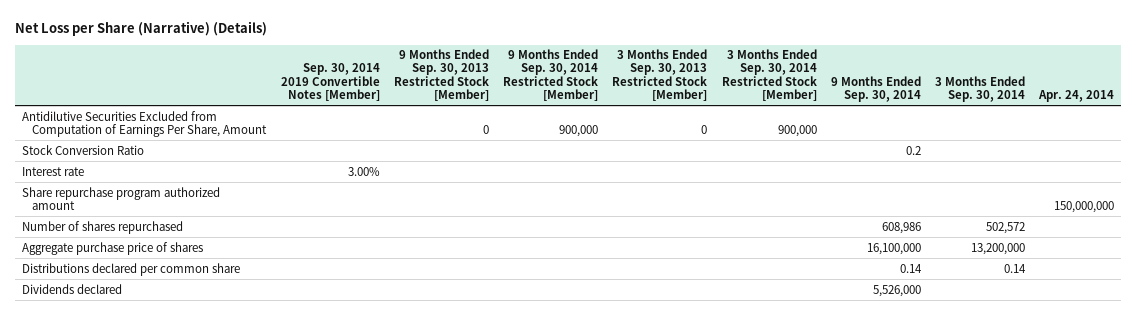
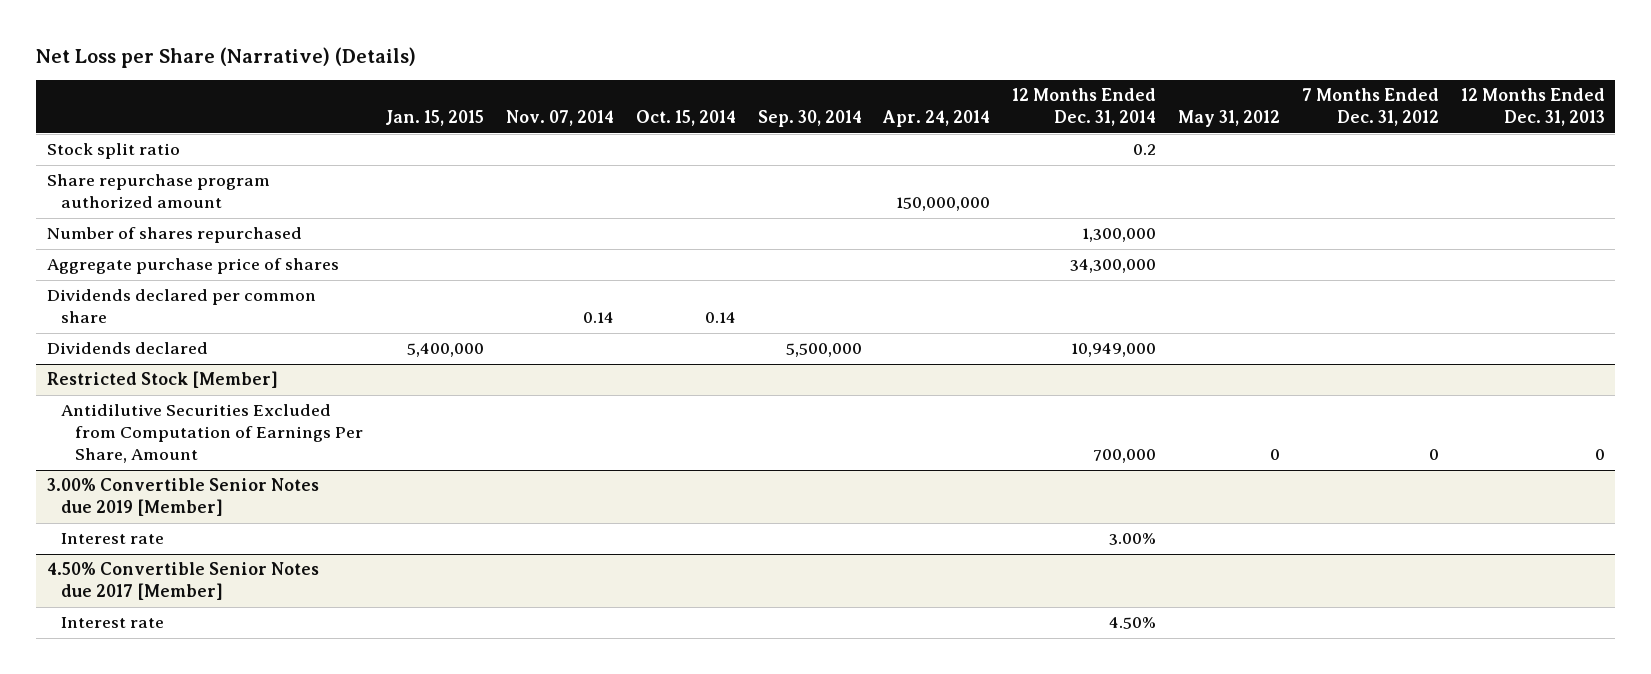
- | Sep. 30, 2014 2019 Convertible Notes [Member] | 9 Months Ended Sep. 30, 2013 Restricted Stock [Member] | 9 Months Ended Sep. 30, 2014 Restricted Stock [Member] | 3 Months Ended Sep. 30, 2013 Restricted Stock [Member] | 3 Months Ended Sep. 30, 2014 Restricted Stock [Member] | 9 Months Ended Sep. 30, 2014 | 3 Months Ended Sep. 30, 2014 | Apr. 24, 2014
+ | Jan. 15, 2015 | Nov. 07, 2014 | Oct. 15, 2014 | Sep. 30, 2014 | Apr. 24, 2014 | 12 Months Ended Dec. 31, 2014 | May 31, 2012 | 7 Months Ended Dec. 31, 2012 | 12 Months Ended Dec. 31, 2013
- Antidilutive Securities Excluded from Computation of Earnings Per Share, Amount | | 0 | 900,000 | 0 | 900,000 | | |
- Stock Conversion Ratio | | | | | | 0.2 | |
- Interest rate | 3.00% | | | | | | |
+ Stock split ratio | | | | | | 0.2 | | |
- Distributions declared per common share | | | | | | 0.14 | 0.14 |
+ Dividends declared per common share | | 0.14 | 0.14 | | | | | |
+ Restricted Stock [Member]
+ Antidilutive Securities Excluded from Computation of Earnings Per Share, Amount | | | | | | 700,000 | 0 | 0 | 0
+ 3.00% Convertible Senior Notes due 2019 [Member]
+ Interest rate | | | | | | 3.00% | | |
+ 4.50% Convertible Senior Notes due 2017 [Member]
+ Interest rate | | | | | | 4.50% | | |

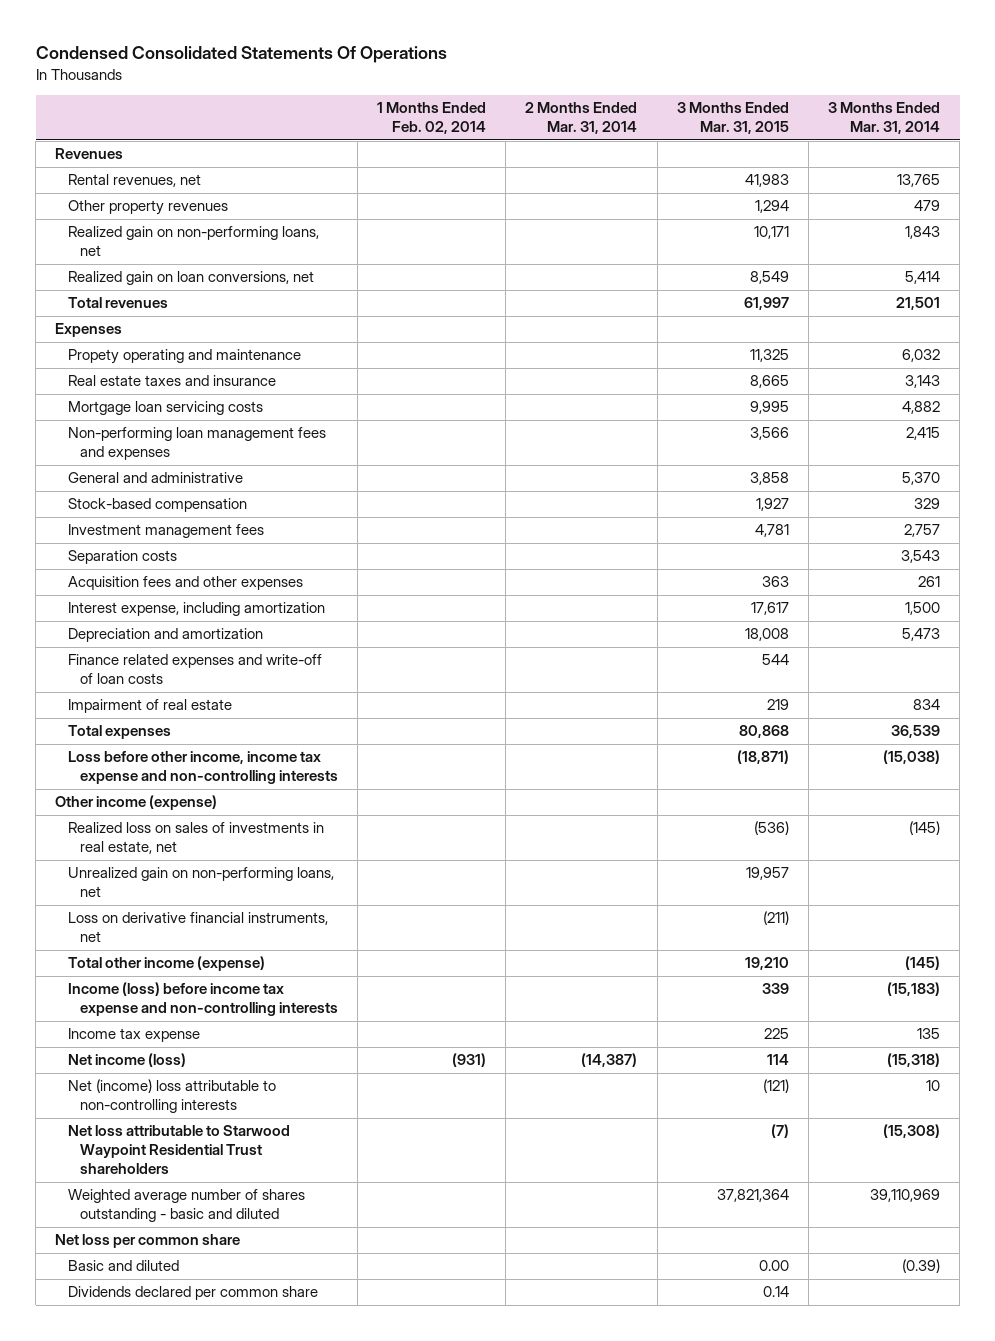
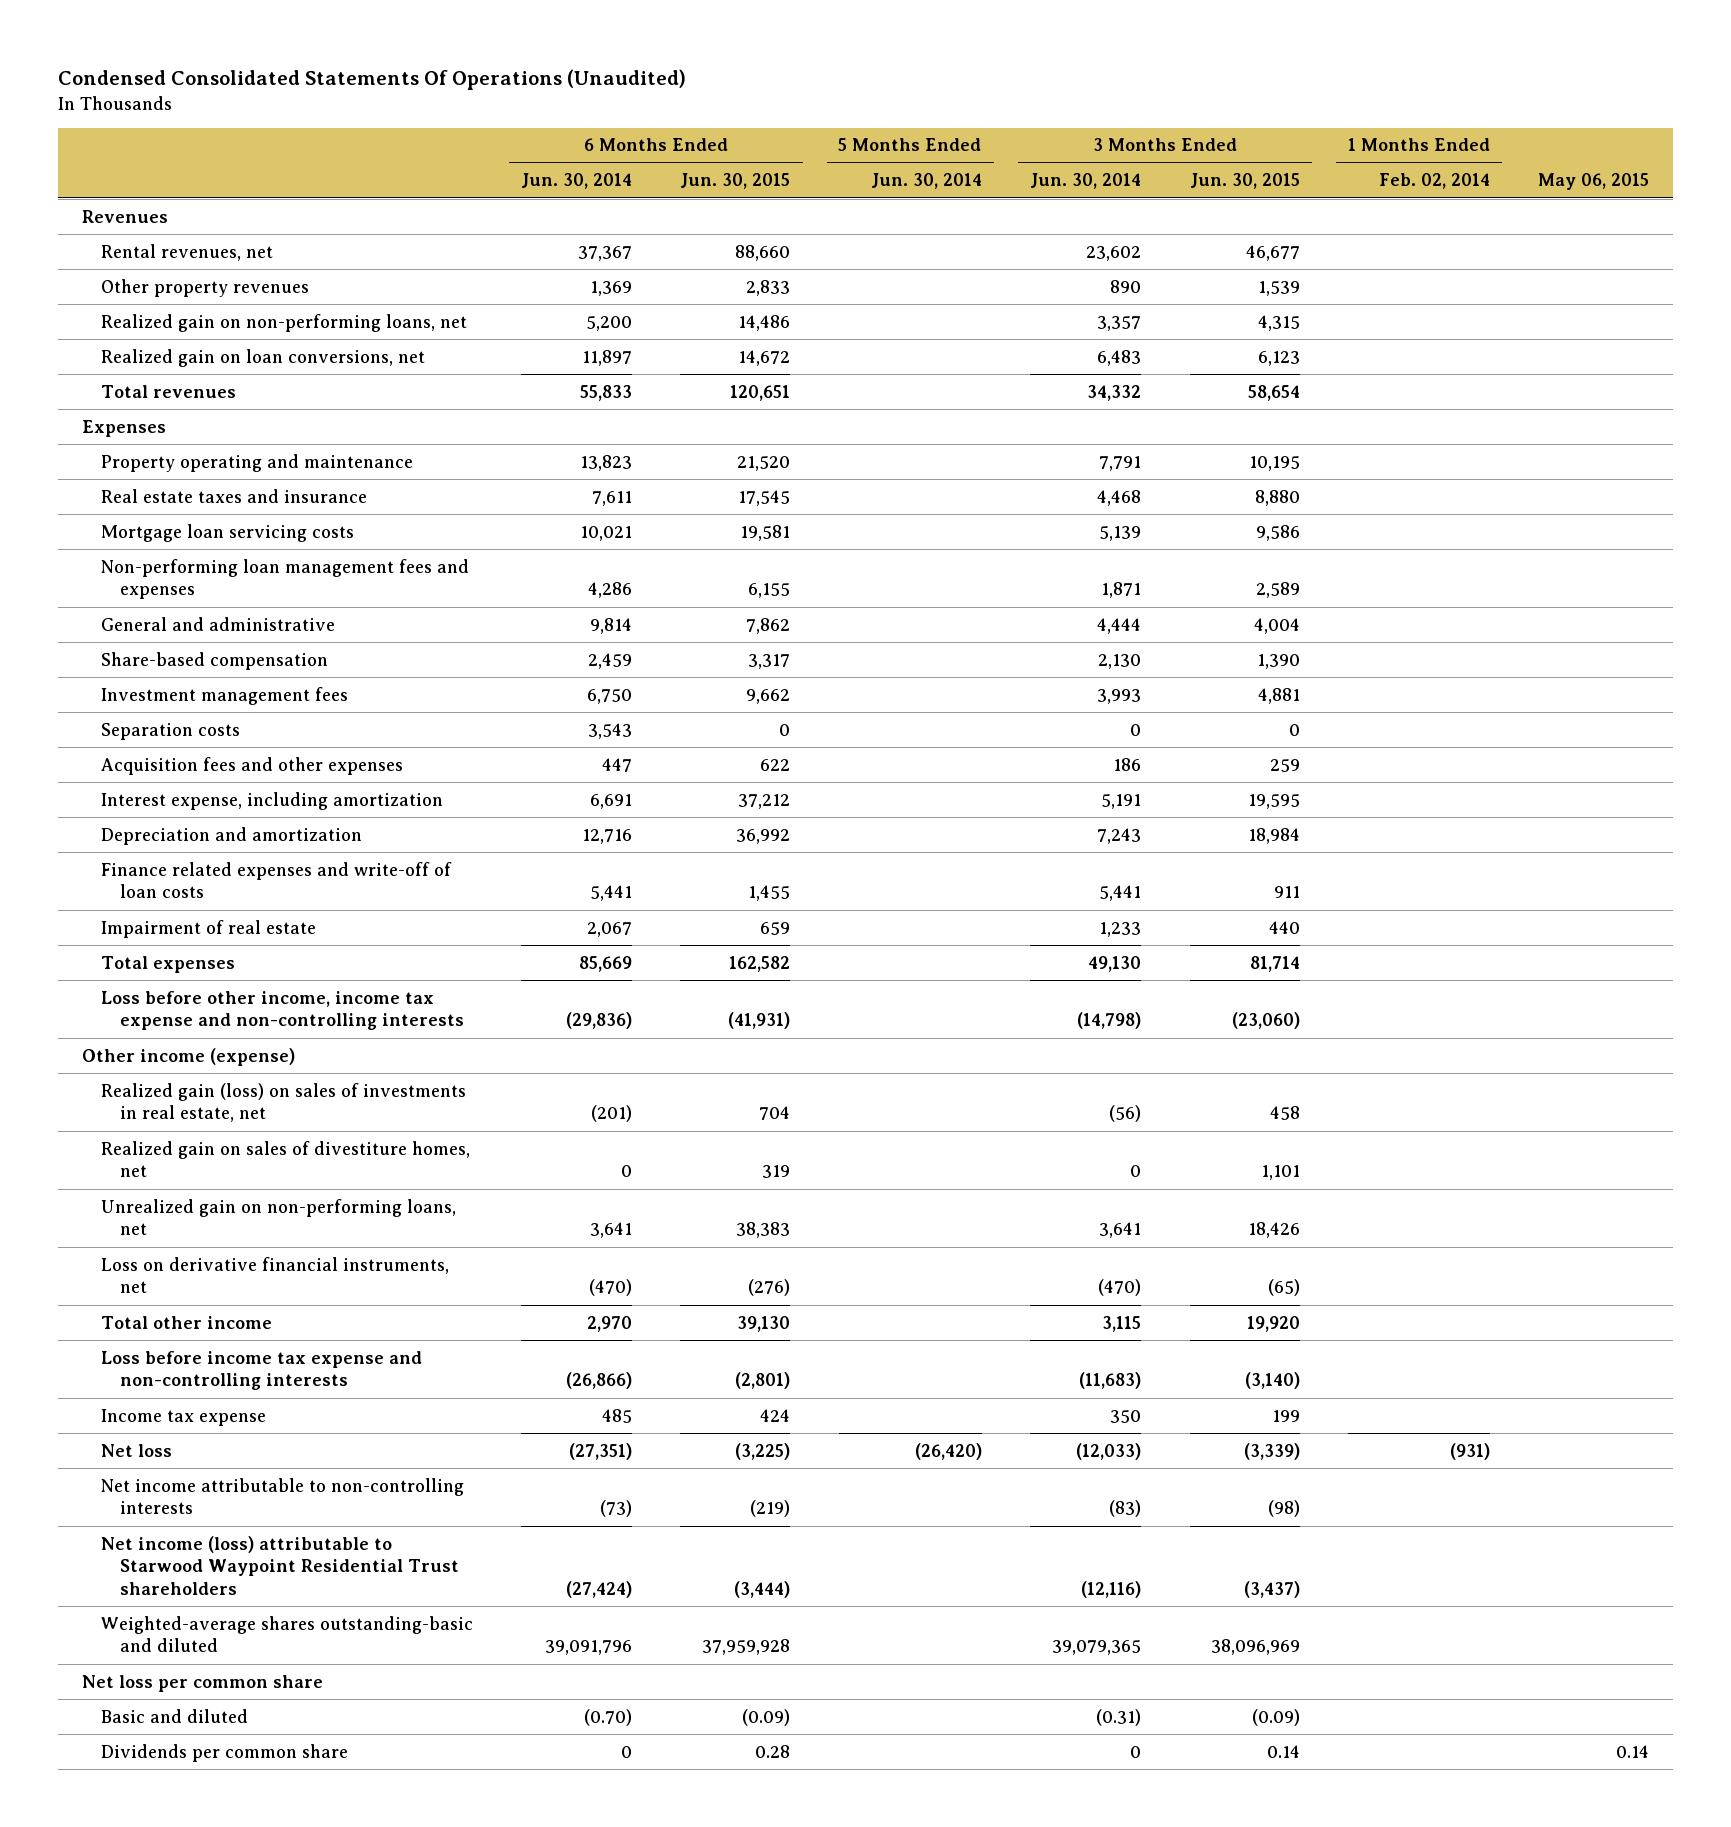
- Condensed Consolidated Statements Of Operations
+ Condensed Consolidated Statements Of Operations (Unaudited)
- | 1 Months Ended Feb. 02, 2014 | 2 Months Ended Mar. 31, 2014 | 3 Months Ended Mar. 31, 2015 | 3 Months Ended Mar. 31, 2014
+ | 6 Months Ended Jun. 30, 2014 | 6 Months Ended Jun. 30, 2015 | 5 Months Ended Jun. 30, 2014 | 3 Months Ended Jun. 30, 2014 | 3 Months Ended Jun. 30, 2015 | 1 Months Ended Feb. 02, 2014 | May 06, 2015
- Propety operating and maintenance | | | 11,325 | 6,032
+ Property operating and maintenance | 13,823 | 21,520 | | 7,791 | 10,195 | |
- Stock-based compensation | | | 1,927 | 329
+ Share-based compensation | 2,459 | 3,317 | | 2,130 | 1,390 | |
- Realized loss on sales of investments in real estate, net | | | (536) | (145)
+ Realized gain (loss) on sales of investments in real estate, net | (201) | 704 | | (56) | 458 | |
+ Realized gain on sales of divestiture homes, net | 0 | 319 | | 0 | 1,101 | |
- Total other income (expense) | | | 19,210 | (145)
- Income (loss) before income tax expense and non-controlling interests | | | 339 | (15,183)
+ Total other income | 2,970 | 39,130 | | 3,115 | 19,920 | |
+ Loss before income tax expense and non-controlling interests | (26,866) | (2,801) | | (11,683) | (3,140) | |
- Net income (loss) | (931) | (14,387) | 114 | (15,318)
- Net (income) loss attributable to non-controlling interests | | | (121) | 10
- Net loss attributable to Starwood Waypoint Residential Trust shareholders | | | (7) | (15,308)
- Weighted average number of shares outstanding - basic and diluted | | | 37,821,364 | 39,110,969
+ Net loss | (27,351) | (3,225) | (26,420) | (12,033) | (3,339) | (931) |
+ Net income attributable to non-controlling interests | (73) | (219) | | (83) | (98) | |
+ Net income (loss) attributable to Starwood Waypoint Residential Trust shareholders | (27,424) | (3,444) | | (12,116) | (3,437) | |
+ Weighted-average shares outstanding-basic and diluted | 39,091,796 | 37,959,928 | | 39,079,365 | 38,096,969 | |
- Dividends declared per common share | | | 0.14 |
+ Dividends per common share | 0 | 0.28 | | 0 | 0.14 | | 0.14

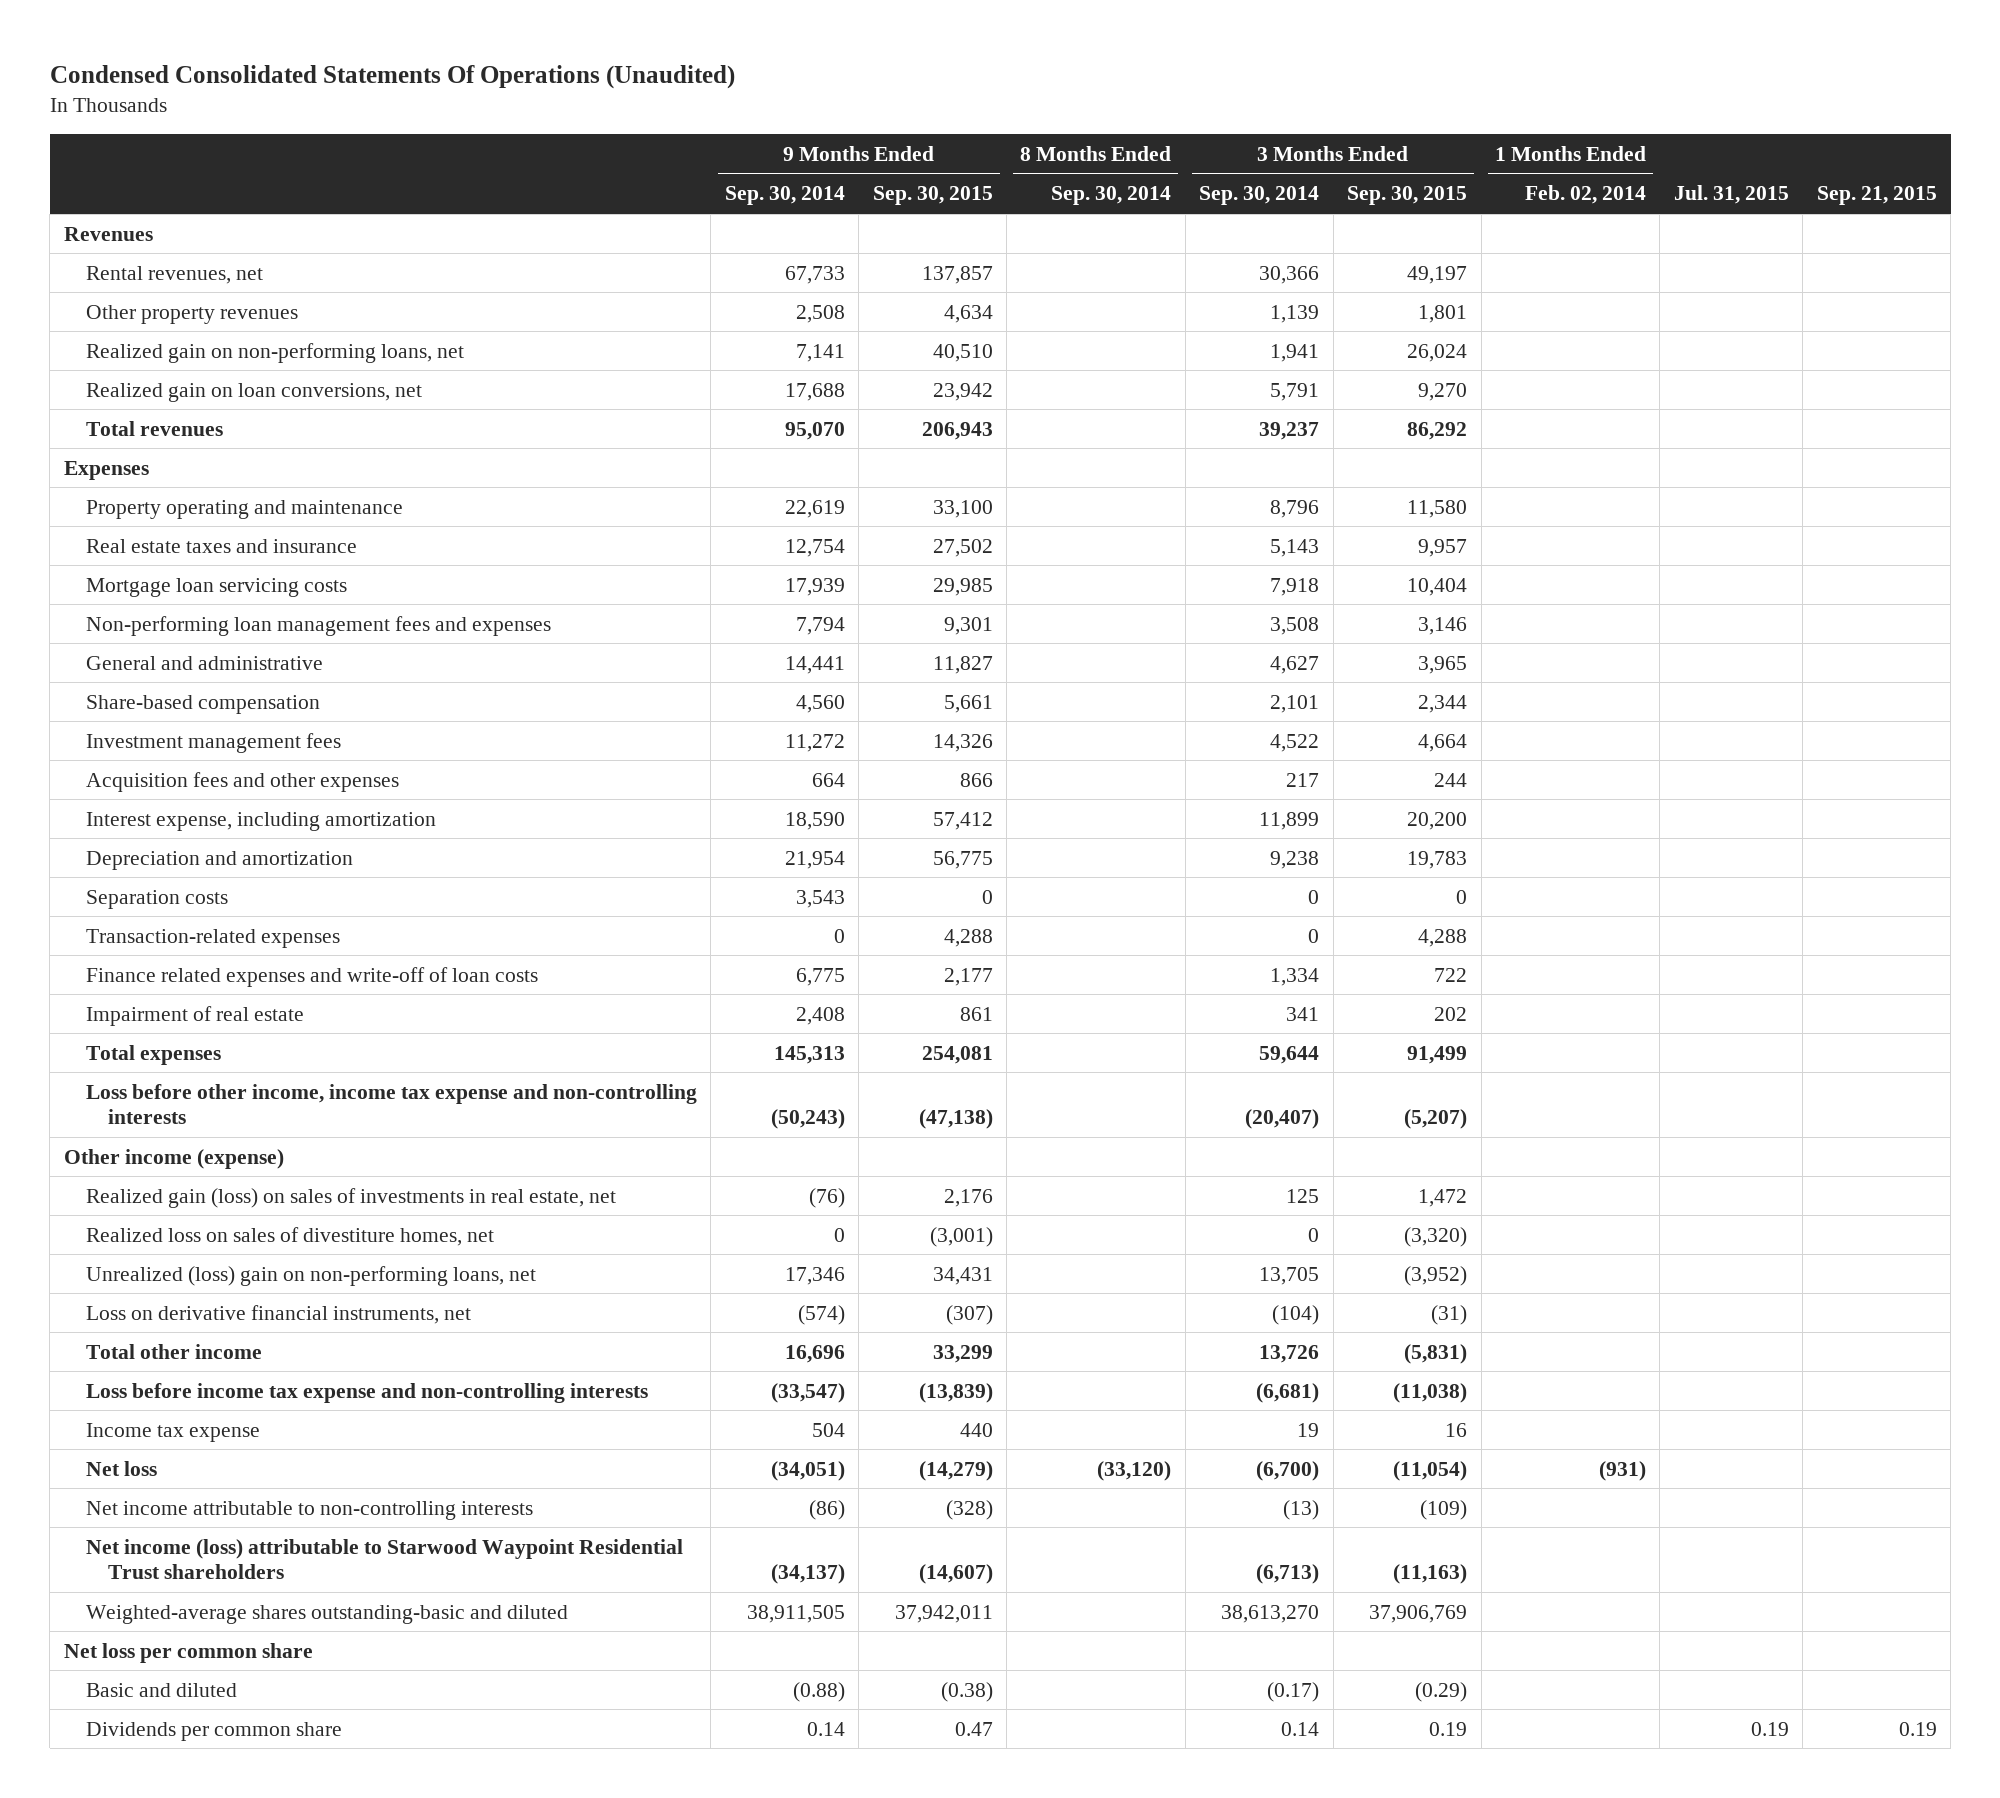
- | 6 Months Ended Jun. 30, 2014 | 6 Months Ended Jun. 30, 2015 | 5 Months Ended Jun. 30, 2014 | 3 Months Ended Jun. 30, 2014 | 3 Months Ended Jun. 30, 2015 | 1 Months Ended Feb. 02, 2014 | May 06, 2015
+ | 9 Months Ended Sep. 30, 2014 | 9 Months Ended Sep. 30, 2015 | 8 Months Ended Sep. 30, 2014 | 3 Months Ended Sep. 30, 2014 | 3 Months Ended Sep. 30, 2015 | 1 Months Ended Feb. 02, 2014 | Jul. 31, 2015 | Sep. 21, 2015
moved down: Separation costs | 3,543 | 0 | | 0 | 0 | | |
+ Transaction-related expenses | 0 | 4,288 | | 0 | 4,288 | | |
- Realized gain on sales of divestiture homes, net | 0 | 319 | | 0 | 1,101 | |
- Unrealized gain on non-performing loans, net | 3,641 | 38,383 | | 3,641 | 18,426 | |
+ Realized loss on sales of divestiture homes, net | 0 | (3,001) | | 0 | (3,320) | | |
+ Unrealized (loss) gain on non-performing loans, net | 17,346 | 34,431 | | 13,705 | (3,952) | | |

